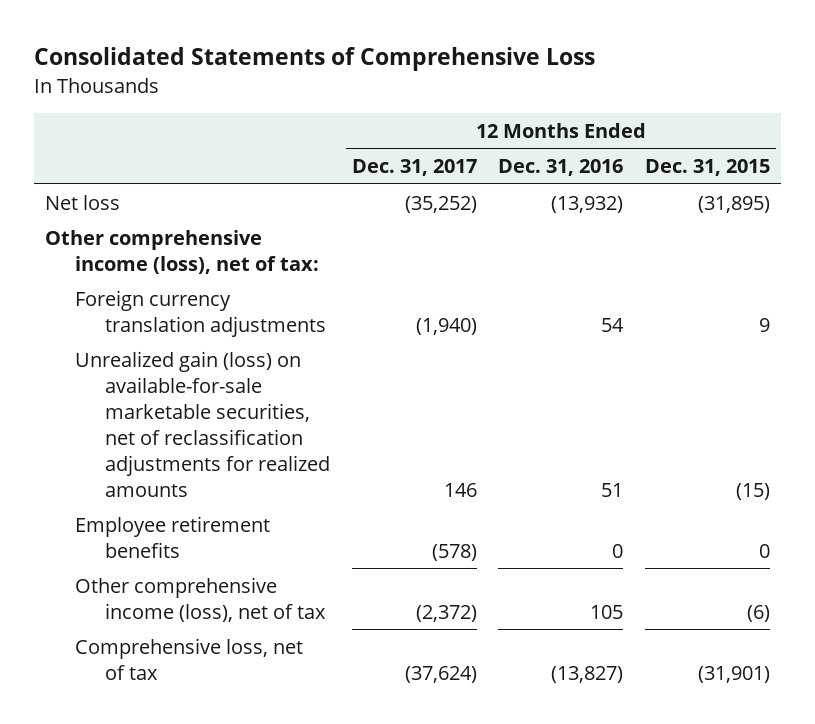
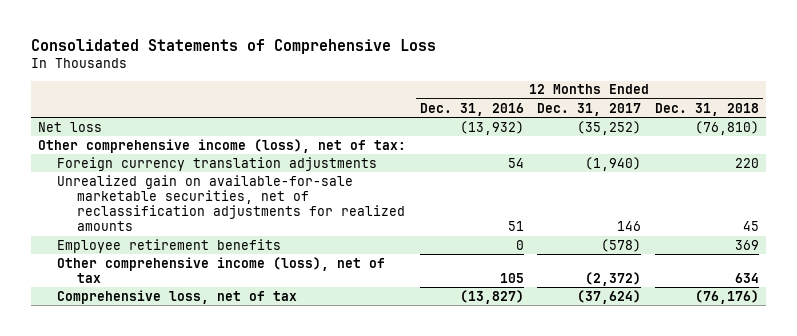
- | 12 Months Ended Dec. 31, 2017 | 12 Months Ended Dec. 31, 2016 | 12 Months Ended Dec. 31, 2015
+ | 12 Months Ended Dec. 31, 2016 | 12 Months Ended Dec. 31, 2017 | 12 Months Ended Dec. 31, 2018
- Unrealized gain (loss) on available-for-sale marketable securities, net of reclassification adjustments for realized amounts | 146 | 51 | (15)
+ Unrealized gain on available-for-sale marketable securities, net of reclassification adjustments for realized amounts | 51 | 146 | 45

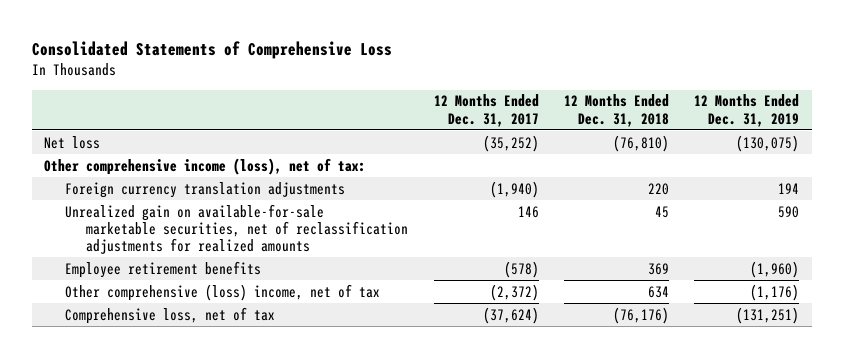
- | 12 Months Ended Dec. 31, 2016 | 12 Months Ended Dec. 31, 2017 | 12 Months Ended Dec. 31, 2018
+ | 12 Months Ended Dec. 31, 2017 | 12 Months Ended Dec. 31, 2018 | 12 Months Ended Dec. 31, 2019
- Other comprehensive income (loss), net of tax | 105 | (2,372) | 634
+ Other comprehensive (loss) income, net of tax | (2,372) | 634 | (1,176)

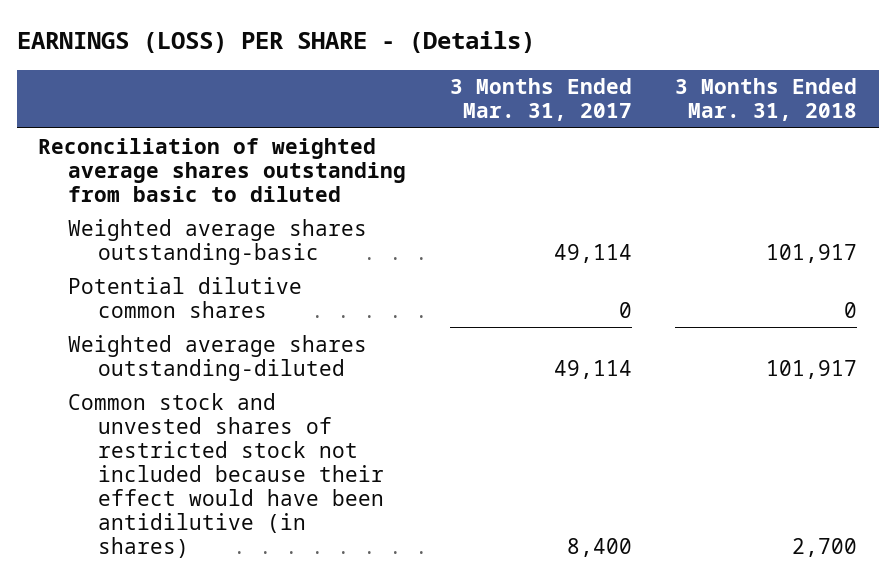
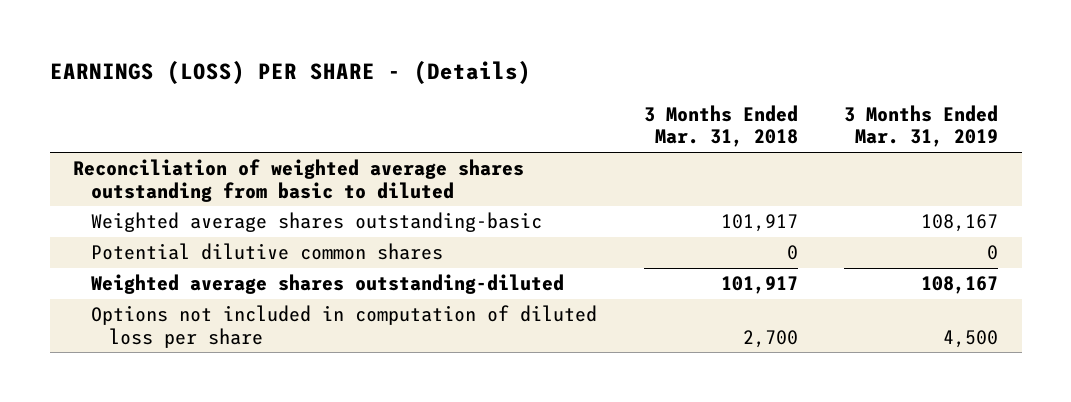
- | 3 Months Ended Mar. 31, 2017 | 3 Months Ended Mar. 31, 2018
+ | 3 Months Ended Mar. 31, 2018 | 3 Months Ended Mar. 31, 2019
- Common stock and unvested shares of restricted stock not included because their effect would have been antidilutive (in shares) | 8,400 | 2,700
+ Options not included in computation of diluted loss per share | 2,700 | 4,500

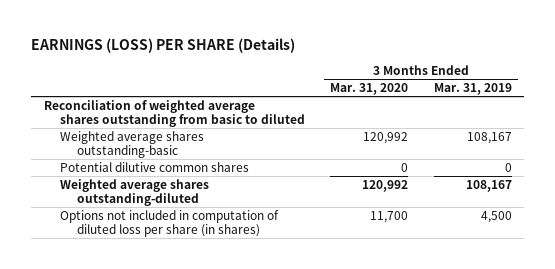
- EARNINGS (LOSS) PER SHARE - (Details)
+ EARNINGS (LOSS) PER SHARE (Details)
- | 3 Months Ended Mar. 31, 2018 | 3 Months Ended Mar. 31, 2019
+ | 3 Months Ended Mar. 31, 2020 | 3 Months Ended Mar. 31, 2019
- Options not included in computation of diluted loss per share | 2,700 | 4,500
+ Options not included in computation of diluted loss per share (in shares) | 11,700 | 4,500

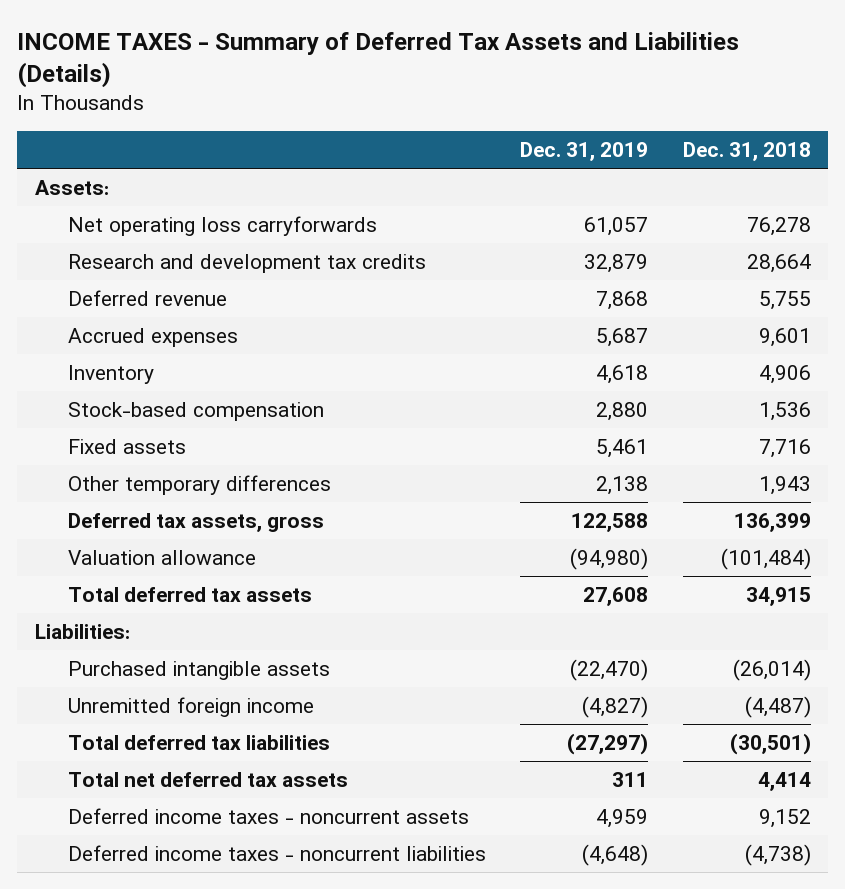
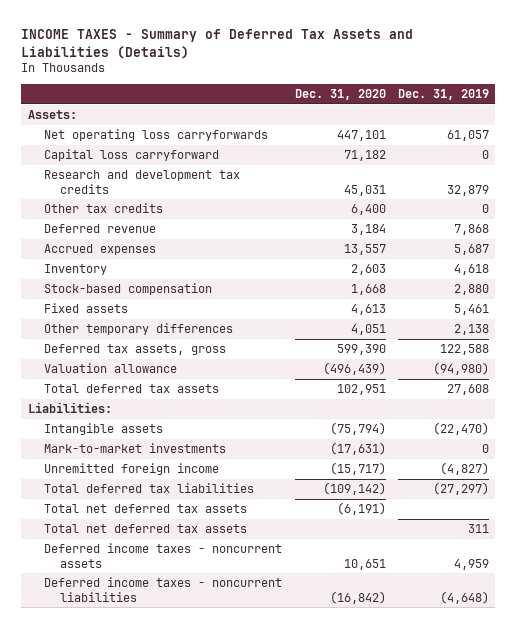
- | Dec. 31, 2019 | Dec. 31, 2018
+ | Dec. 31, 2020 | Dec. 31, 2019
+ Capital loss carryforward | 71,182 | 0
+ Other tax credits | 6,400 | 0
- Purchased intangible assets | (22,470) | (26,014)
+ Intangible assets | (75,794) | (22,470)
+ Mark-to-market investments | (17,631) | 0
+ Total net deferred tax assets | (6,191) |

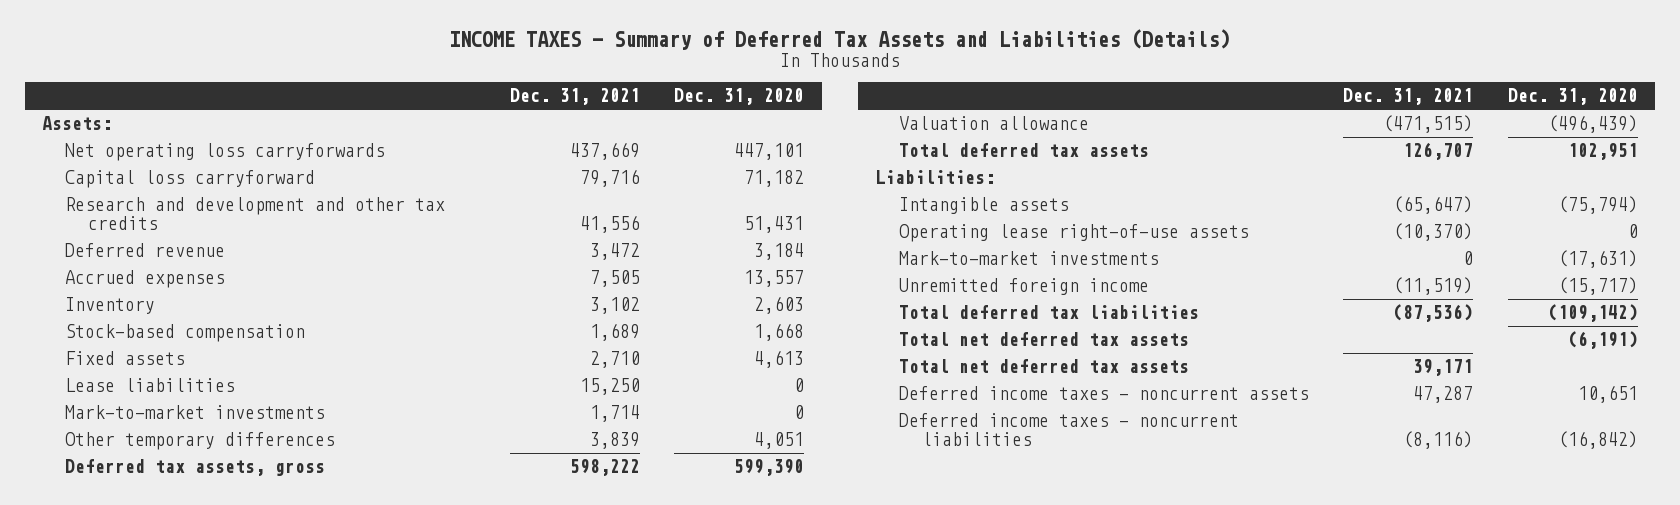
- | Dec. 31, 2020 | Dec. 31, 2019
+ | Dec. 31, 2021 | Dec. 31, 2020
- Research and development tax credits | 45,031 | 32,879
- Other tax credits | 6,400 | 0
+ Research and development and other tax credits | 41,556 | 51,431
+ Lease liabilities | 15,250 | 0
+ Mark-to-market investments | 1,714 | 0
+ Operating lease right-of-use assets | (10,370) | 0

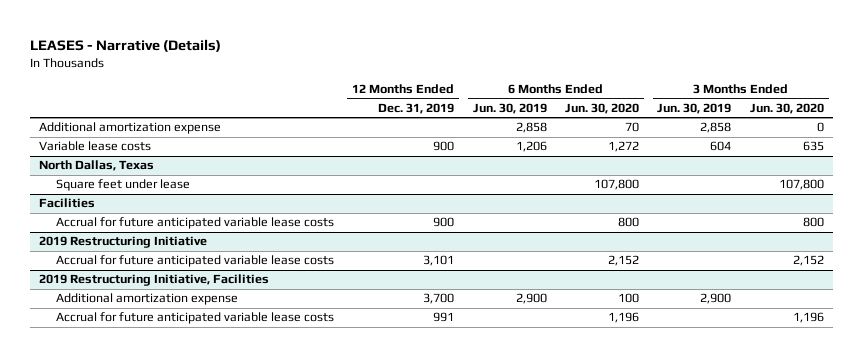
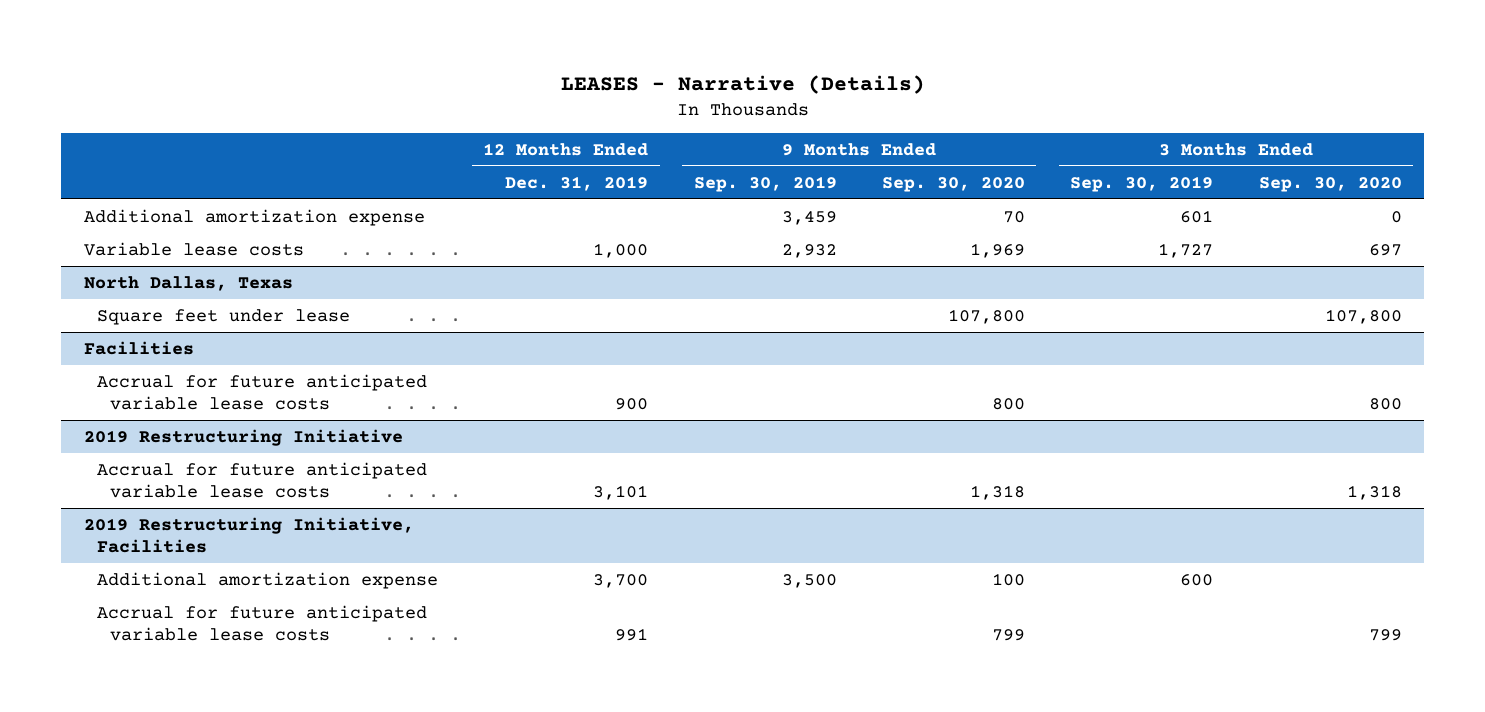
- | 12 Months Ended Dec. 31, 2019 | 6 Months Ended Jun. 30, 2019 | 6 Months Ended Jun. 30, 2020 | 3 Months Ended Jun. 30, 2019 | 3 Months Ended Jun. 30, 2020
+ | 12 Months Ended Dec. 31, 2019 | 9 Months Ended Sep. 30, 2019 | 9 Months Ended Sep. 30, 2020 | 3 Months Ended Sep. 30, 2019 | 3 Months Ended Sep. 30, 2020
- Variable lease costs | 900 | 1,206 | 1,272 | 604 | 635
+ Variable lease costs | 1,000 | 2,932 | 1,969 | 1,727 | 697

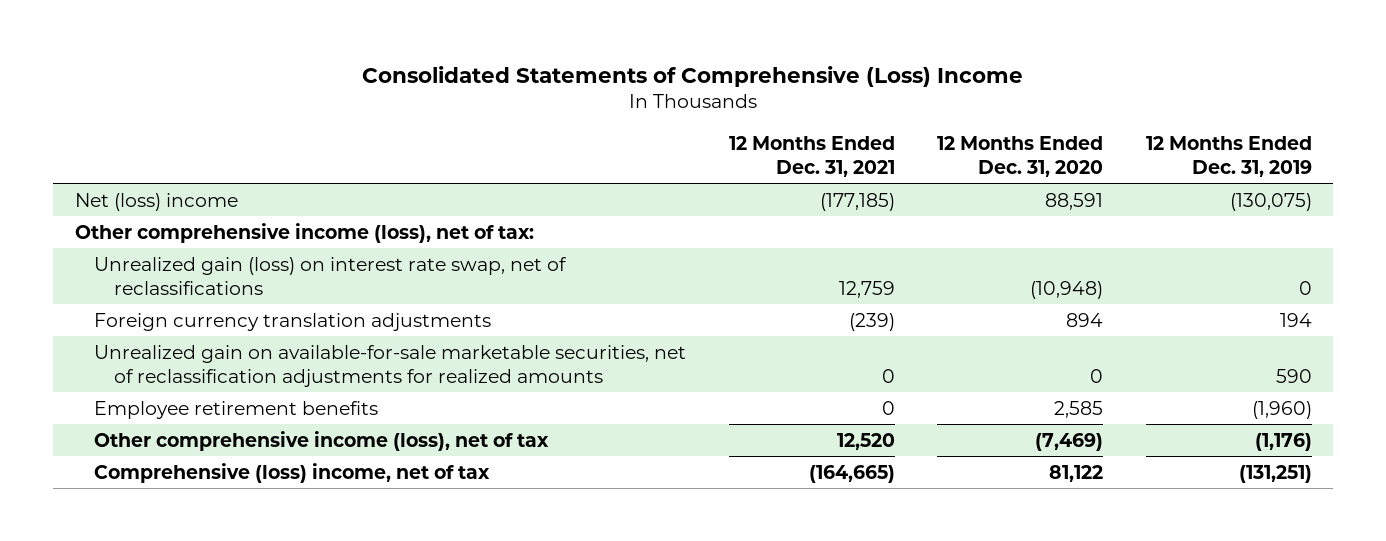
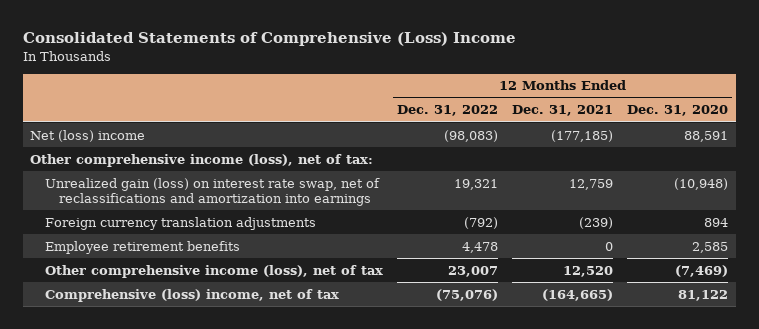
- | 12 Months Ended Dec. 31, 2021 | 12 Months Ended Dec. 31, 2020 | 12 Months Ended Dec. 31, 2019
+ | 12 Months Ended Dec. 31, 2022 | 12 Months Ended Dec. 31, 2021 | 12 Months Ended Dec. 31, 2020
- Unrealized gain (loss) on interest rate swap, net of reclassifications | 12,759 | (10,948) | 0
+ Unrealized gain (loss) on interest rate swap, net of reclassifications and amortization into earnings | 19,321 | 12,759 | (10,948)
- Unrealized gain on available-for-sale marketable securities, net of reclassification adjustments for realized amounts | 0 | 0 | 590

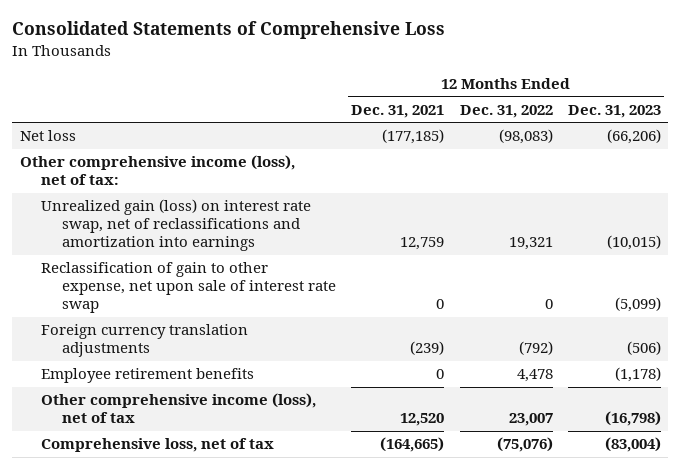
- Consolidated Statements of Comprehensive (Loss) Income
+ Consolidated Statements of Comprehensive Loss
- | 12 Months Ended Dec. 31, 2022 | 12 Months Ended Dec. 31, 2021 | 12 Months Ended Dec. 31, 2020
+ | 12 Months Ended Dec. 31, 2021 | 12 Months Ended Dec. 31, 2022 | 12 Months Ended Dec. 31, 2023
- Net (loss) income | (98,083) | (177,185) | 88,591
+ Net loss | (177,185) | (98,083) | (66,206)
+ Reclassification of gain to other expense, net upon sale of interest rate swap | 0 | 0 | (5,099)
- Comprehensive (loss) income, net of tax | (75,076) | (164,665) | 81,122
+ Comprehensive loss, net of tax | (164,665) | (75,076) | (83,004)

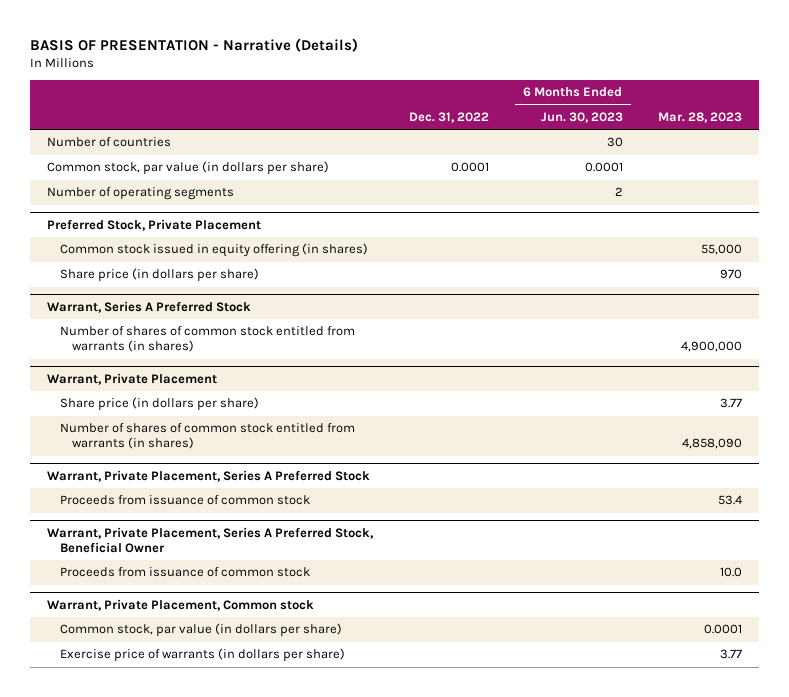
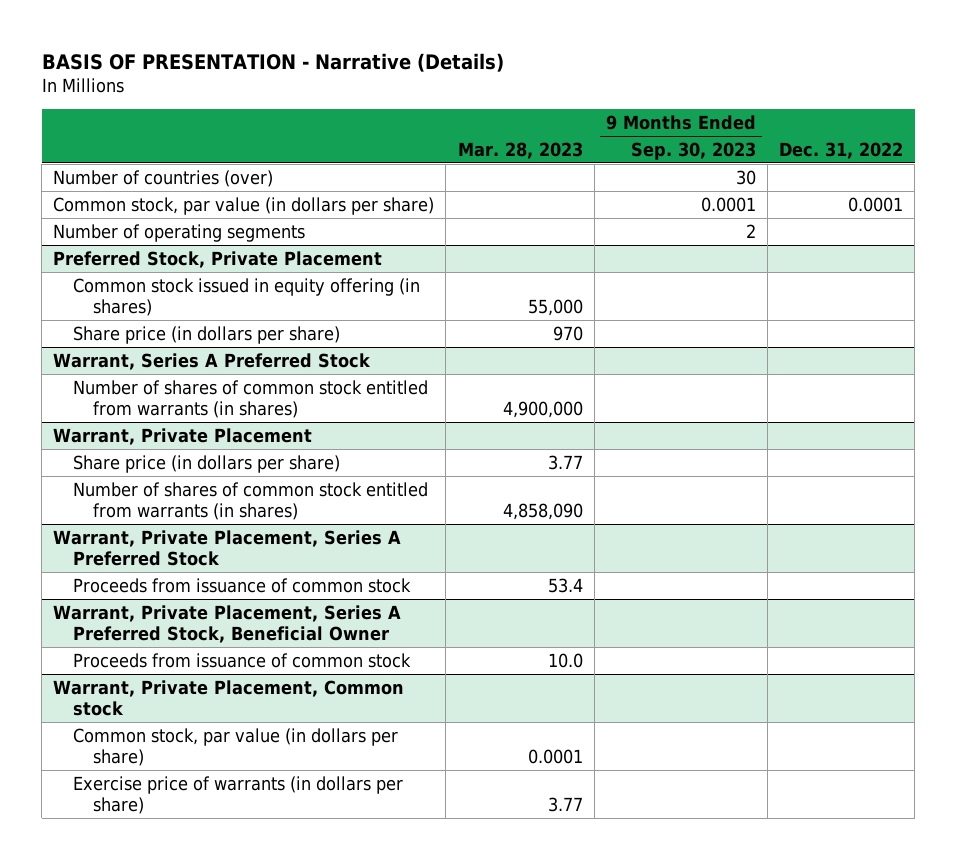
- | Dec. 31, 2022 | 6 Months Ended Jun. 30, 2023 | Mar. 28, 2023
+ | Mar. 28, 2023 | 9 Months Ended Sep. 30, 2023 | Dec. 31, 2022
- Number of countries | | 30 |
+ Number of countries (over) | | 30 |

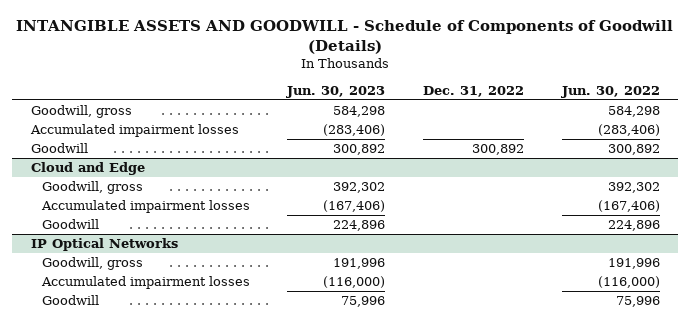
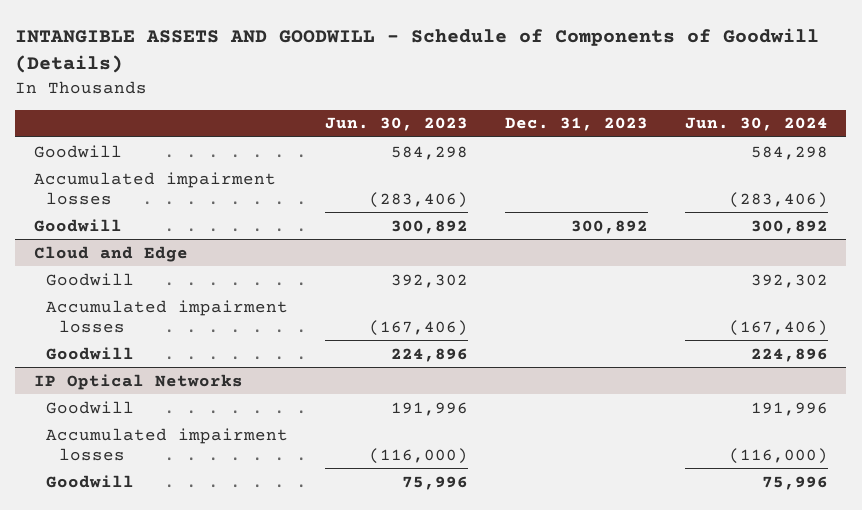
- | Jun. 30, 2023 | Dec. 31, 2022 | Jun. 30, 2022
+ | Jun. 30, 2023 | Dec. 31, 2023 | Jun. 30, 2024
- Goodwill, gross | 584,298 | | 584,298
+ Goodwill | 584,298 | | 584,298
@ Cloud and Edge
- Goodwill, gross | 392,302 | | 392,302
+ Goodwill | 392,302 | | 392,302
@ IP Optical Networks
- Goodwill, gross | 191,996 | | 191,996
+ Goodwill | 191,996 | | 191,996

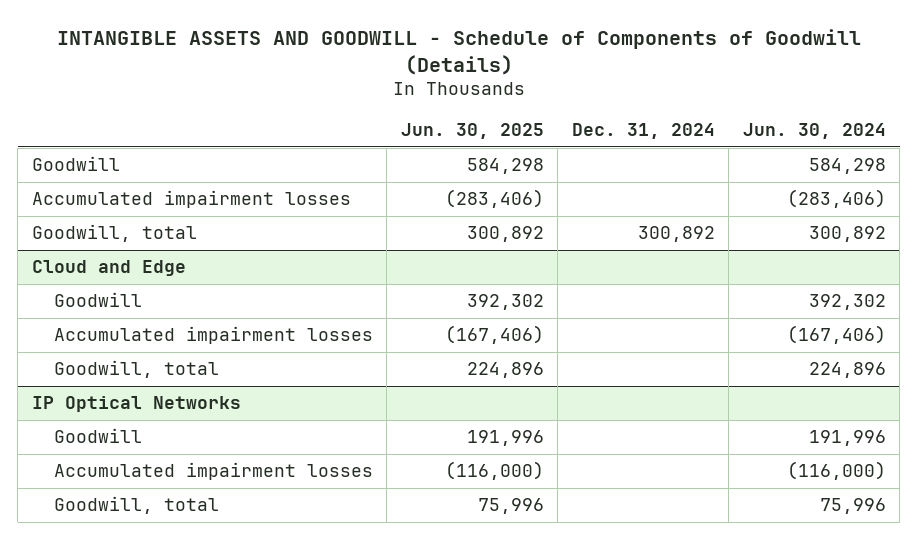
- | Jun. 30, 2023 | Dec. 31, 2023 | Jun. 30, 2024
+ | Jun. 30, 2025 | Dec. 31, 2024 | Jun. 30, 2024
- Goodwill | 300,892 | 300,892 | 300,892
+ Goodwill, total | 300,892 | 300,892 | 300,892
@ Cloud and Edge
- Goodwill | 224,896 | | 224,896
+ Goodwill, total | 224,896 | | 224,896
@ IP Optical Networks
- Goodwill | 75,996 | | 75,996
+ Goodwill, total | 75,996 | | 75,996

